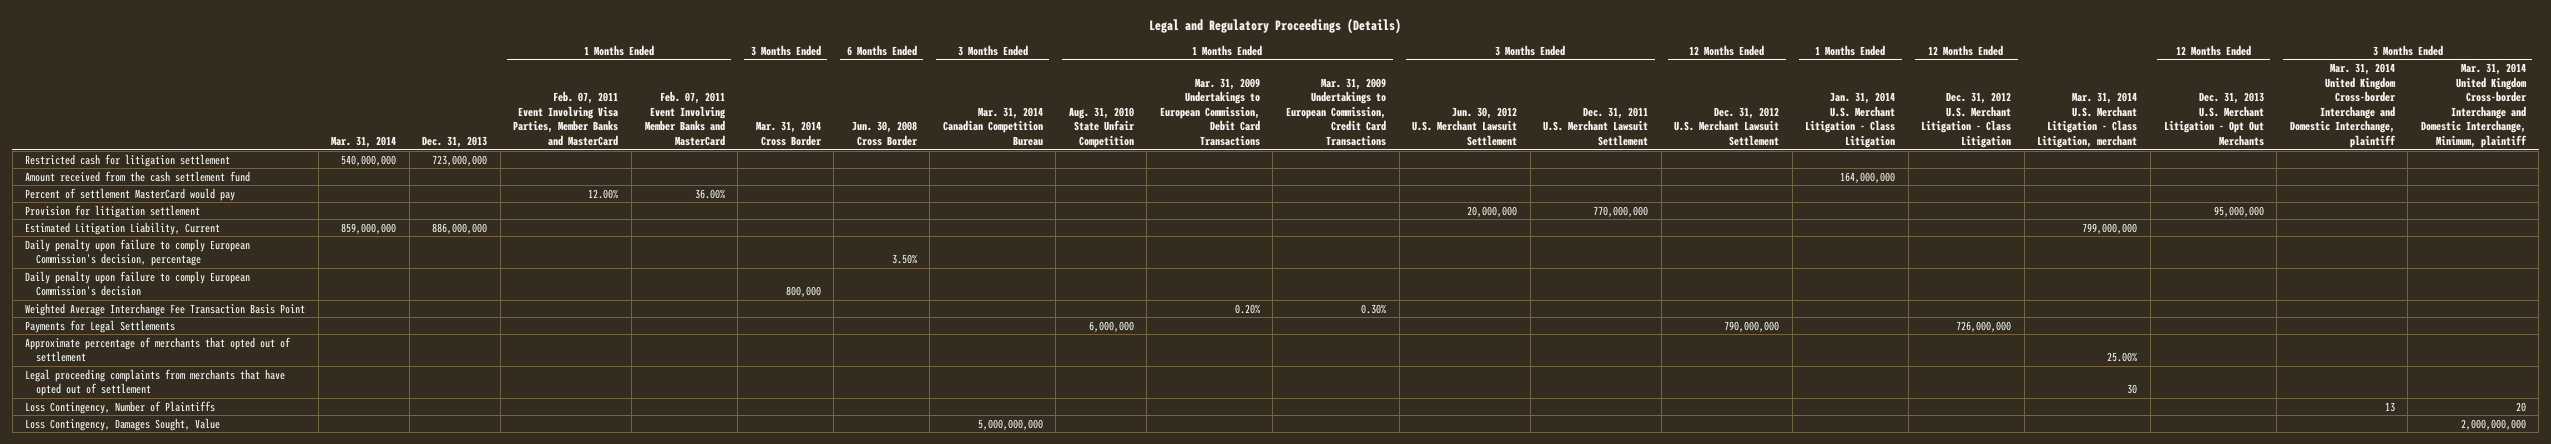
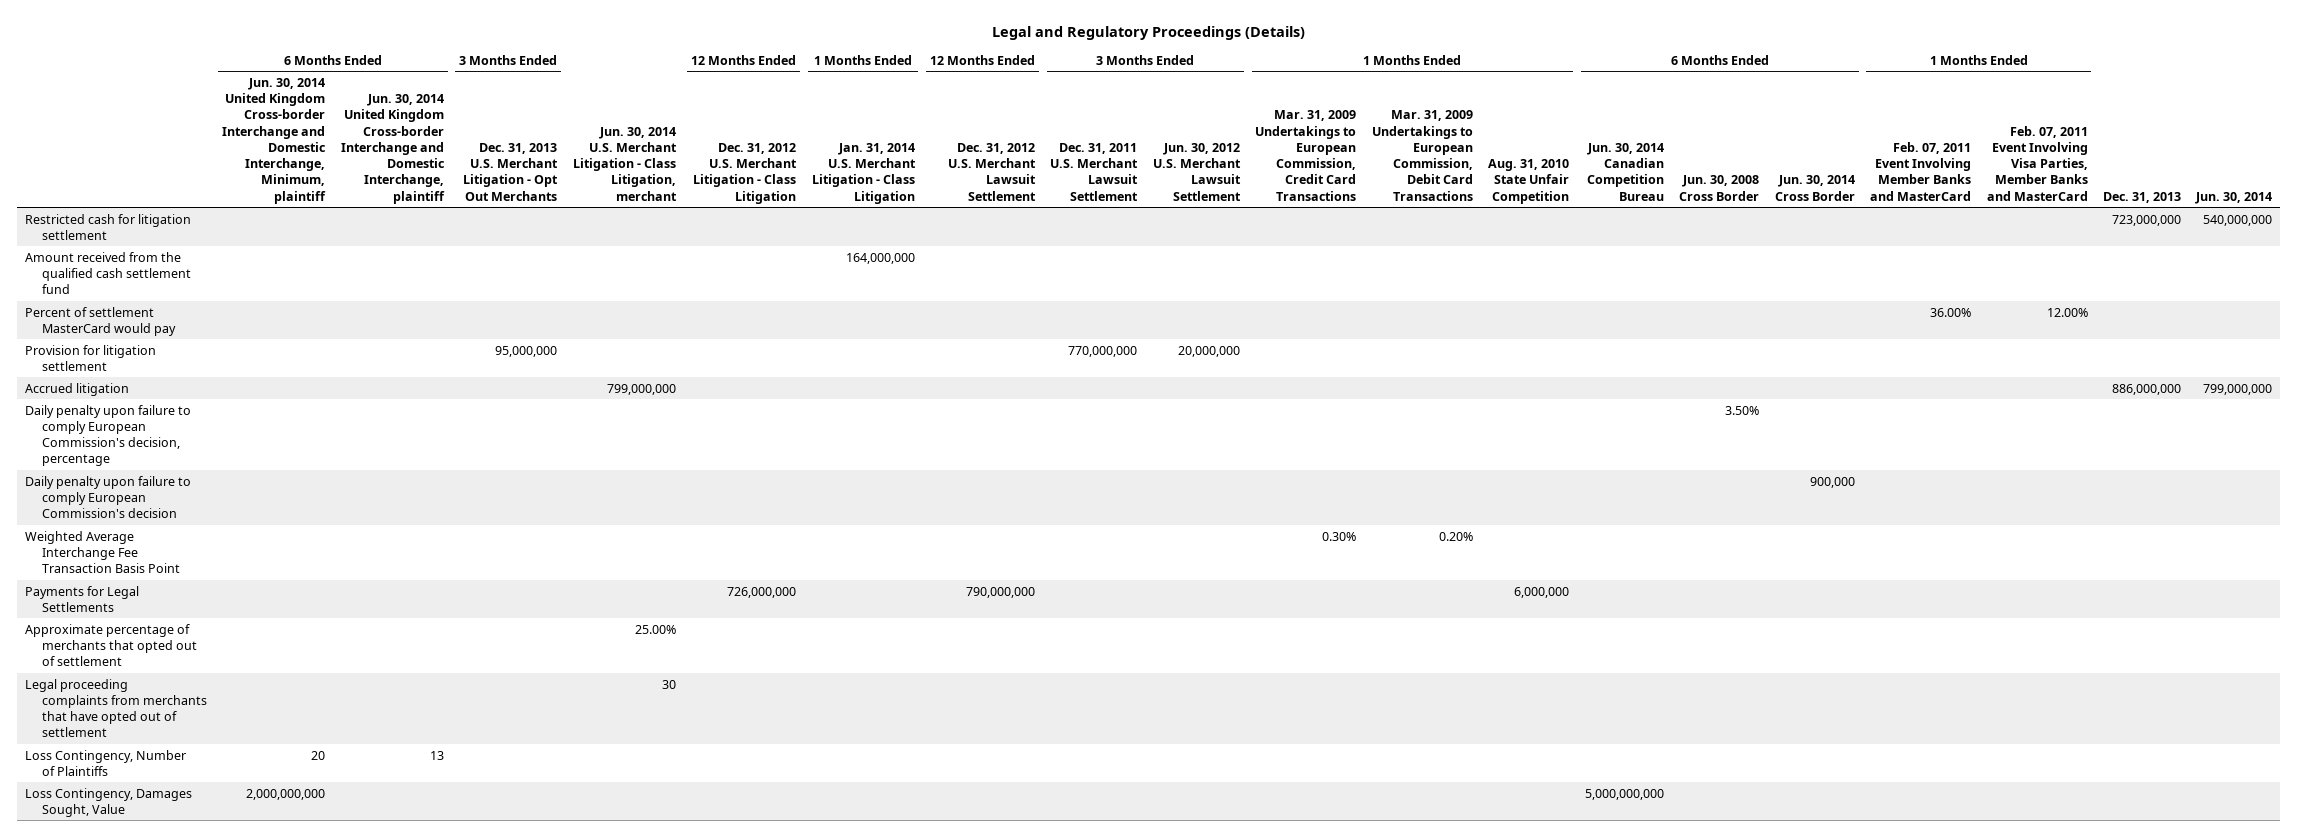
- | Mar. 31, 2014 | Dec. 31, 2013 | 1 Months Ended Feb. 07, 2011 Event Involving Visa Parties, Member Banks and MasterCard | 1 Months Ended Feb. 07, 2011 Event Involving Member Banks and MasterCard | 3 Months Ended Mar. 31, 2014 Cross Border | 6 Months Ended Jun. 30, 2008 Cross Border | 3 Months Ended Mar. 31, 2014 Canadian Competition Bureau | 1 Months Ended Aug. 31, 2010 State Unfair Competition | 1 Months Ended Mar. 31, 2009 Undertakings to European Commission, Debit Card Transactions | 1 Months Ended Mar. 31, 2009 Undertakings to European Commission, Credit Card Transactions | 3 Months Ended Jun. 30, 2012 U.S. Merchant Lawsuit Settlement | 3 Months Ended Dec. 31, 2011 U.S. Merchant Lawsuit Settlement | 12 Months Ended Dec. 31, 2012 U.S. Merchant Lawsuit Settlement | 1 Months Ended Jan. 31, 2014 U.S. Merchant Litigation - Class Litigation | 12 Months Ended Dec. 31, 2012 U.S. Merchant Litigation - Class Litigation | Mar. 31, 2014 U.S. Merchant Litigation - Class Litigation, merchant | 12 Months Ended Dec. 31, 2013 U.S. Merchant Litigation - Opt Out Merchants | 3 Months Ended Mar. 31, 2014 United Kingdom Cross-border Interchange and Domestic Interchange, plaintiff | 3 Months Ended Mar. 31, 2014 United Kingdom Cross-border Interchange and Domestic Interchange, Minimum, plaintiff
+ | 6 Months Ended Jun. 30, 2014 United Kingdom Cross-border Interchange and Domestic Interchange, Minimum, plaintiff | 6 Months Ended Jun. 30, 2014 United Kingdom Cross-border Interchange and Domestic Interchange, plaintiff | 3 Months Ended Dec. 31, 2013 U.S. Merchant Litigation - Opt Out Merchants | Jun. 30, 2014 U.S. Merchant Litigation - Class Litigation, merchant | 12 Months Ended Dec. 31, 2012 U.S. Merchant Litigation - Class Litigation | 1 Months Ended Jan. 31, 2014 U.S. Merchant Litigation - Class Litigation | 12 Months Ended Dec. 31, 2012 U.S. Merchant Lawsuit Settlement | 3 Months Ended Dec. 31, 2011 U.S. Merchant Lawsuit Settlement | 3 Months Ended Jun. 30, 2012 U.S. Merchant Lawsuit Settlement | 1 Months Ended Mar. 31, 2009 Undertakings to European Commission, Credit Card Transactions | 1 Months Ended Mar. 31, 2009 Undertakings to European Commission, Debit Card Transactions | 1 Months Ended Aug. 31, 2010 State Unfair Competition | 6 Months Ended Jun. 30, 2014 Canadian Competition Bureau | 6 Months Ended Jun. 30, 2008 Cross Border | 6 Months Ended Jun. 30, 2014 Cross Border | 1 Months Ended Feb. 07, 2011 Event Involving Member Banks and MasterCard | 1 Months Ended Feb. 07, 2011 Event Involving Visa Parties, Member Banks and MasterCard | Dec. 31, 2013 | Jun. 30, 2014
- Amount received from the cash settlement fund | | | | | | | | | | | | | | 164,000,000 | | | | |
+ Amount received from the qualified cash settlement fund | | | | | | 164,000,000 | | | | | | | | | | | | |
- Estimated Litigation Liability, Current | 859,000,000 | 886,000,000 | | | | | | | | | | | | | | 799,000,000 | | |
+ Accrued litigation | | | | 799,000,000 | | | | | | | | | | | | | | 886,000,000 | 799,000,000

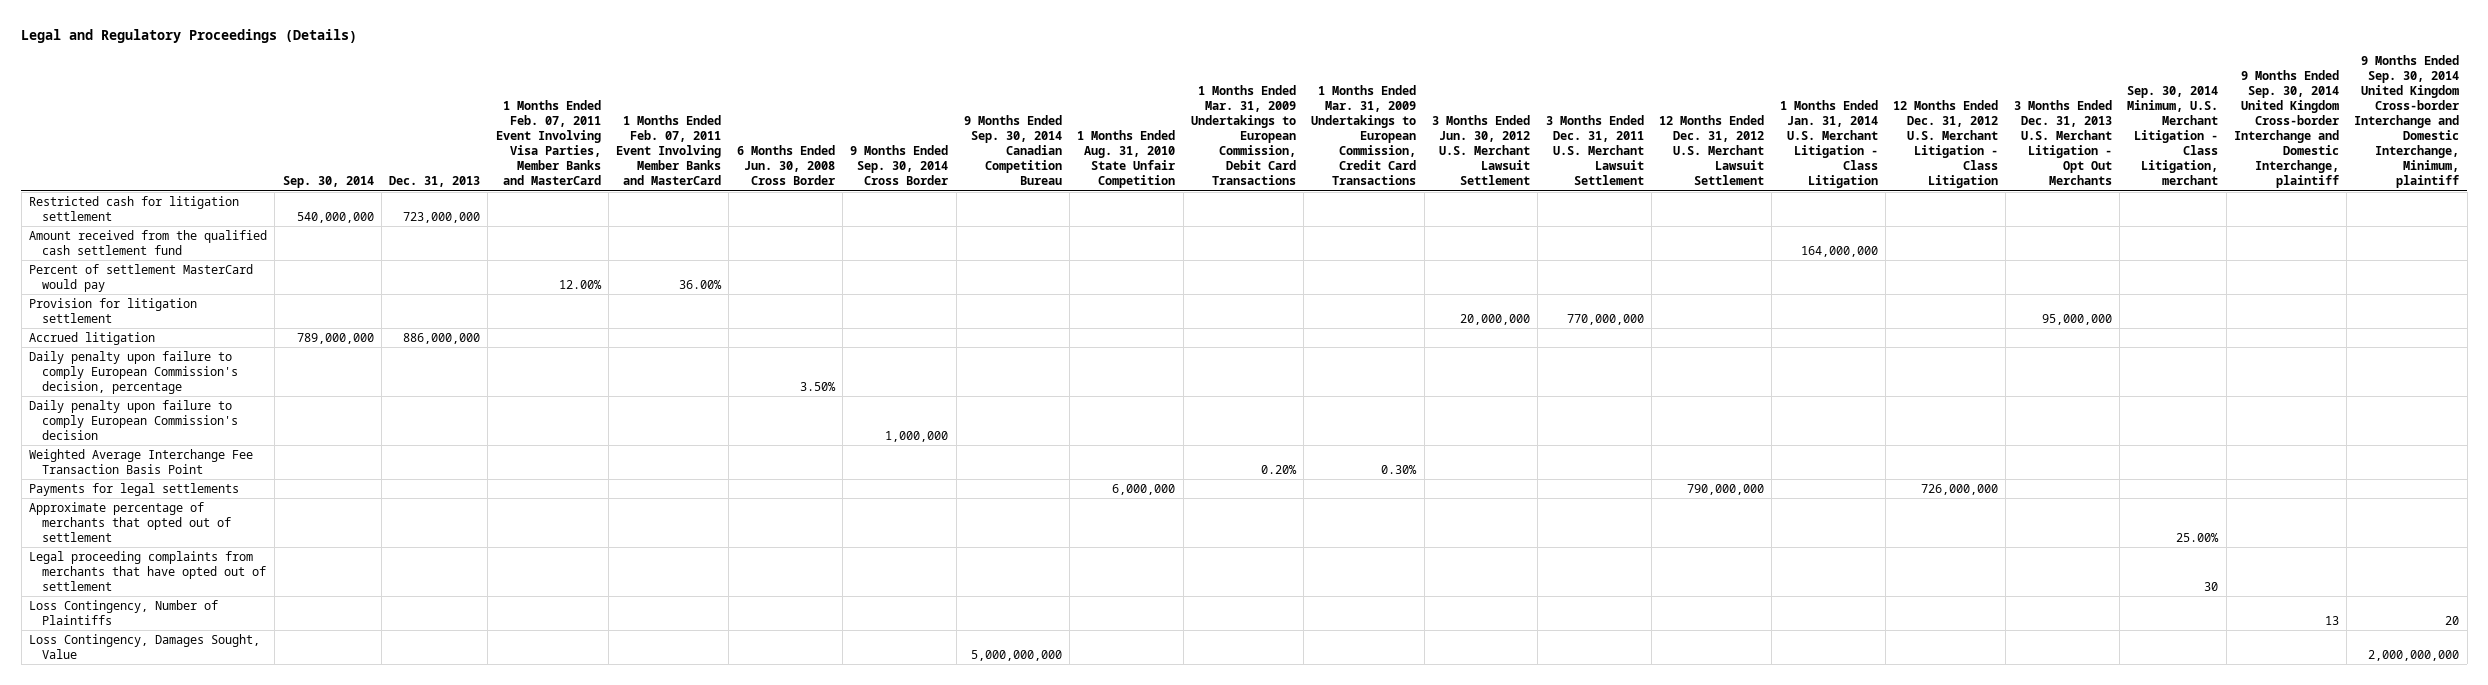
- | 6 Months Ended Jun. 30, 2014 United Kingdom Cross-border Interchange and Domestic Interchange, Minimum, plaintiff | 6 Months Ended Jun. 30, 2014 United Kingdom Cross-border Interchange and Domestic Interchange, plaintiff | 3 Months Ended Dec. 31, 2013 U.S. Merchant Litigation - Opt Out Merchants | Jun. 30, 2014 U.S. Merchant Litigation - Class Litigation, merchant | 12 Months Ended Dec. 31, 2012 U.S. Merchant Litigation - Class Litigation | 1 Months Ended Jan. 31, 2014 U.S. Merchant Litigation - Class Litigation | 12 Months Ended Dec. 31, 2012 U.S. Merchant Lawsuit Settlement | 3 Months Ended Dec. 31, 2011 U.S. Merchant Lawsuit Settlement | 3 Months Ended Jun. 30, 2012 U.S. Merchant Lawsuit Settlement | 1 Months Ended Mar. 31, 2009 Undertakings to European Commission, Credit Card Transactions | 1 Months Ended Mar. 31, 2009 Undertakings to European Commission, Debit Card Transactions | 1 Months Ended Aug. 31, 2010 State Unfair Competition | 6 Months Ended Jun. 30, 2014 Canadian Competition Bureau | 6 Months Ended Jun. 30, 2008 Cross Border | 6 Months Ended Jun. 30, 2014 Cross Border | 1 Months Ended Feb. 07, 2011 Event Involving Member Banks and MasterCard | 1 Months Ended Feb. 07, 2011 Event Involving Visa Parties, Member Banks and MasterCard | Dec. 31, 2013 | Jun. 30, 2014
+ | Sep. 30, 2014 | Dec. 31, 2013 | 1 Months Ended Feb. 07, 2011 Event Involving Visa Parties, Member Banks and MasterCard | 1 Months Ended Feb. 07, 2011 Event Involving Member Banks and MasterCard | 6 Months Ended Jun. 30, 2008 Cross Border | 9 Months Ended Sep. 30, 2014 Cross Border | 9 Months Ended Sep. 30, 2014 Canadian Competition Bureau | 1 Months Ended Aug. 31, 2010 State Unfair Competition | 1 Months Ended Mar. 31, 2009 Undertakings to European Commission, Debit Card Transactions | 1 Months Ended Mar. 31, 2009 Undertakings to European Commission, Credit Card Transactions | 3 Months Ended Jun. 30, 2012 U.S. Merchant Lawsuit Settlement | 3 Months Ended Dec. 31, 2011 U.S. Merchant Lawsuit Settlement | 12 Months Ended Dec. 31, 2012 U.S. Merchant Lawsuit Settlement | 1 Months Ended Jan. 31, 2014 U.S. Merchant Litigation - Class Litigation | 12 Months Ended Dec. 31, 2012 U.S. Merchant Litigation - Class Litigation | 3 Months Ended Dec. 31, 2013 U.S. Merchant Litigation - Opt Out Merchants | Sep. 30, 2014 Minimum, U.S. Merchant Litigation - Class Litigation, merchant | 9 Months Ended Sep. 30, 2014 United Kingdom Cross-border Interchange and Domestic Interchange, plaintiff | 9 Months Ended Sep. 30, 2014 United Kingdom Cross-border Interchange and Domestic Interchange, Minimum, plaintiff
- Payments for Legal Settlements | | | | | 726,000,000 | | 790,000,000 | | | | | 6,000,000 | | | | | | |
+ Payments for legal settlements | | | | | | | | 6,000,000 | | | | | 790,000,000 | | 726,000,000 | | | |

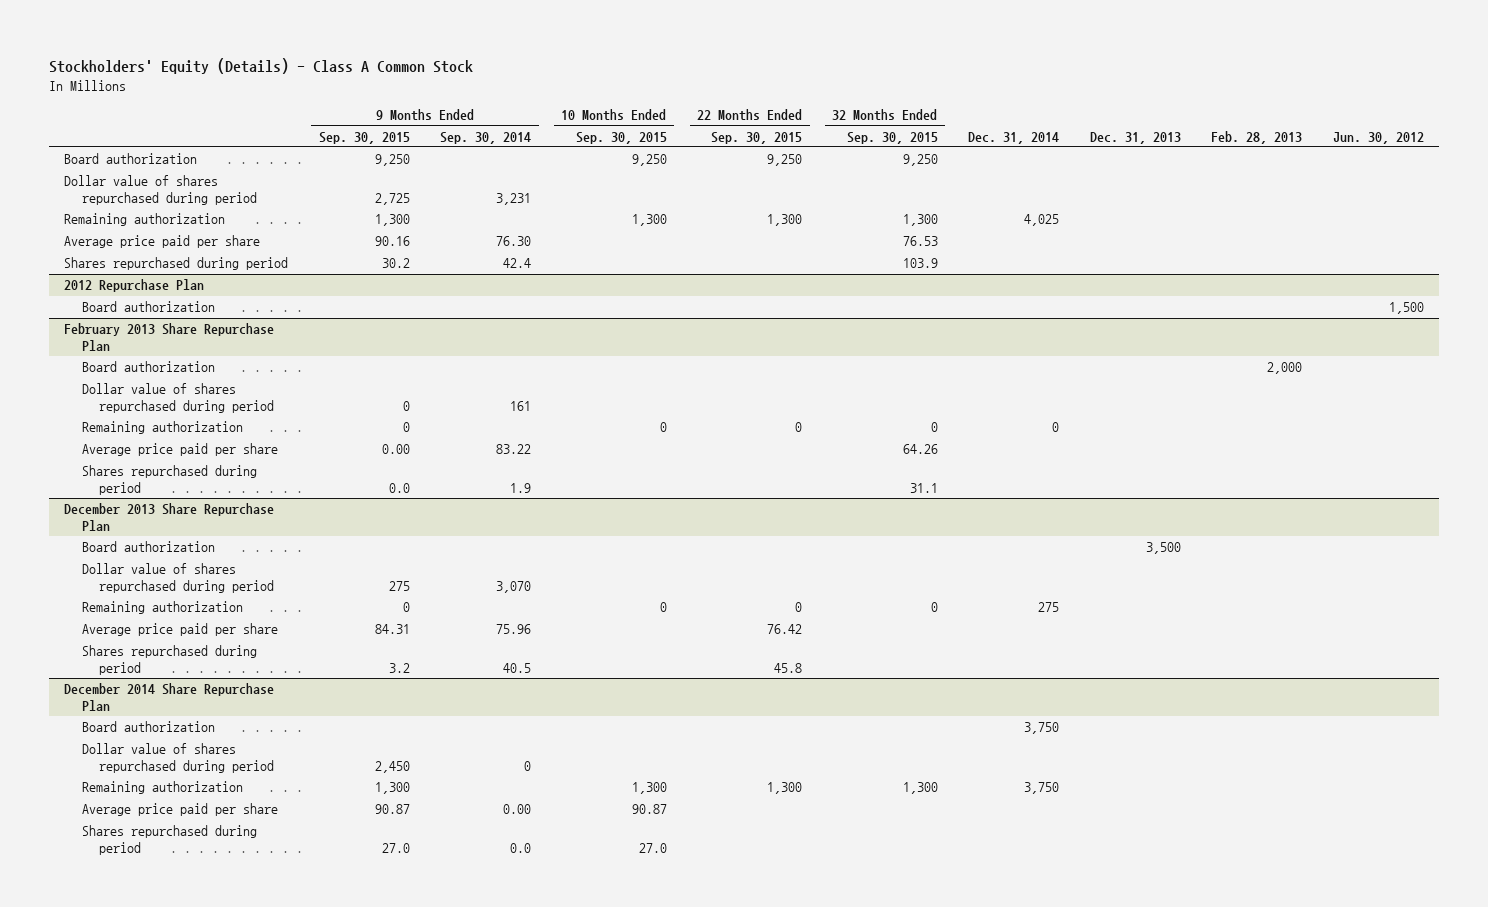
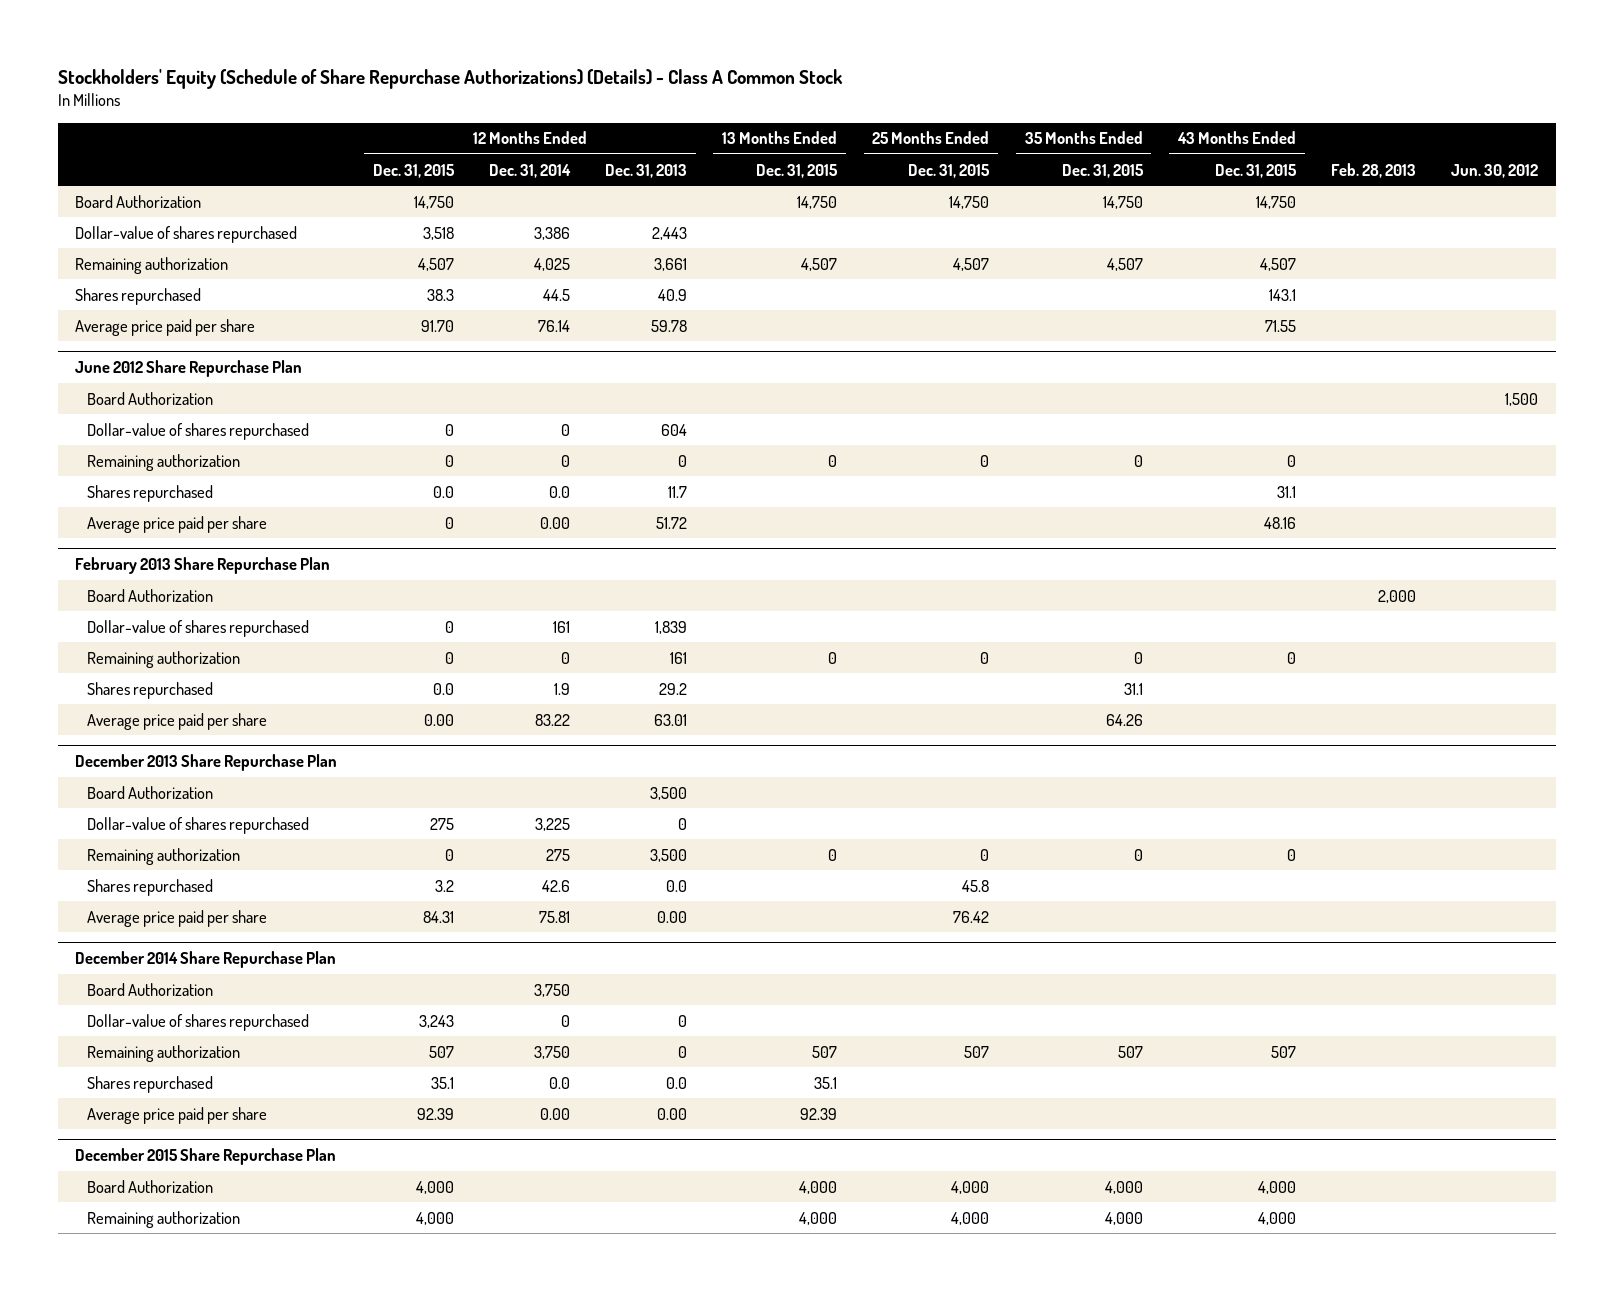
- Stockholders' Equity (Details) - Class A Common Stock
+ Stockholders' Equity (Schedule of Share Repurchase Authorizations) (Details) - Class A Common Stock
- | 9 Months Ended Sep. 30, 2015 | 9 Months Ended Sep. 30, 2014 | 10 Months Ended Sep. 30, 2015 | 22 Months Ended Sep. 30, 2015 | 32 Months Ended Sep. 30, 2015 | Dec. 31, 2014 | Dec. 31, 2013 | Feb. 28, 2013 | Jun. 30, 2012
+ | 12 Months Ended Dec. 31, 2015 | 12 Months Ended Dec. 31, 2014 | 12 Months Ended Dec. 31, 2013 | 13 Months Ended Dec. 31, 2015 | 25 Months Ended Dec. 31, 2015 | 35 Months Ended Dec. 31, 2015 | 43 Months Ended Dec. 31, 2015 | Feb. 28, 2013 | Jun. 30, 2012
- Board authorization | 9,250 | | 9,250 | 9,250 | 9,250 | | | |
- Dollar value of shares repurchased during period | 2,725 | 3,231 | | | | | | |
+ Board Authorization | 14,750 | | | 14,750 | 14,750 | 14,750 | 14,750 | |
+ Dollar-value of shares repurchased | 3,518 | 3,386 | 2,443 | | | | | |
+ Shares repurchased | 38.3 | 44.5 | 40.9 | | | | 143.1 | |
- Shares repurchased during period | 30.2 | 42.4 | | | 103.9 | | | |
- 2012 Repurchase Plan
- Board authorization | | | | | | | | | 1,500
+ June 2012 Share Repurchase Plan
+ Board Authorization | | | | | | | | | 1,500
+ Dollar-value of shares repurchased | 0 | 0 | 604 | | | | | |
+ Remaining authorization | 0 | 0 | 0 | 0 | 0 | 0 | 0 | |
+ Shares repurchased | 0.0 | 0.0 | 11.7 | | | | 31.1 | |
+ Average price paid per share | 0 | 0.00 | 51.72 | | | | 48.16 | |
@ February 2013 Share Repurchase Plan
- Board authorization | | | | | | | | 2,000 |
- Dollar value of shares repurchased during period | 0 | 161 | | | | | | |
+ Board Authorization | | | | | | | | 2,000 |
+ Dollar-value of shares repurchased | 0 | 161 | 1,839 | | | | | |
+ Shares repurchased | 0.0 | 1.9 | 29.2 | | | 31.1 | | |
- Shares repurchased during period | 0.0 | 1.9 | | | 31.1 | | | |
@ December 2013 Share Repurchase Plan
- Board authorization | | | | | | | 3,500 | |
- Dollar value of shares repurchased during period | 275 | 3,070 | | | | | | |
+ Board Authorization | | | 3,500 | | | | | |
+ Dollar-value of shares repurchased | 275 | 3,225 | 0 | | | | | |
+ Shares repurchased | 3.2 | 42.6 | 0.0 | | 45.8 | | | |
- Shares repurchased during period | 3.2 | 40.5 | | 45.8 | | | | |
@ December 2014 Share Repurchase Plan
- Board authorization | | | | | | 3,750 | | |
- Dollar value of shares repurchased during period | 2,450 | 0 | | | | | | |
+ Board Authorization | | 3,750 | | | | | | |
+ Dollar-value of shares repurchased | 3,243 | 0 | 0 | | | | | |
+ Shares repurchased | 35.1 | 0.0 | 0.0 | 35.1 | | | | |
- Shares repurchased during period | 27.0 | 0.0 | 27.0 | | | | | |
+ December 2015 Share Repurchase Plan
+ Board Authorization | 4,000 | | | 4,000 | 4,000 | 4,000 | 4,000 | |
+ Remaining authorization | 4,000 | | | 4,000 | 4,000 | 4,000 | 4,000 | |

